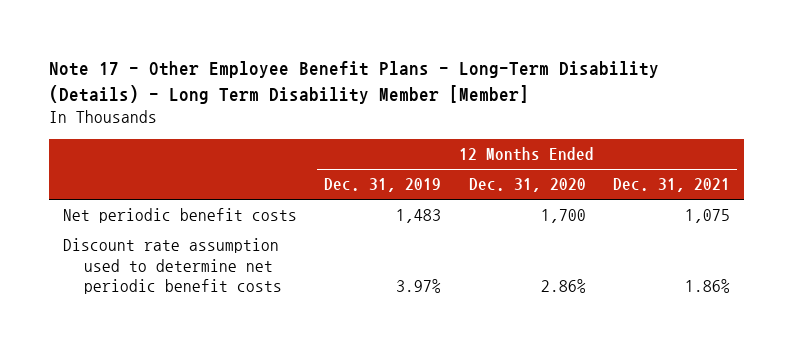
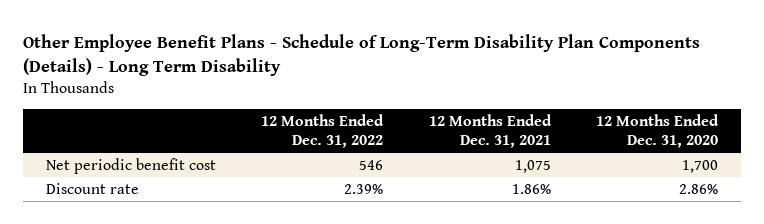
- Note 17 - Other Employee Benefit Plans - Long-Term Disability (Details) - Long Term Disability Member [Member]
+ Other Employee Benefit Plans - Schedule of Long-Term Disability Plan Components (Details) - Long Term Disability
- | 12 Months Ended Dec. 31, 2019 | 12 Months Ended Dec. 31, 2020 | 12 Months Ended Dec. 31, 2021
+ | 12 Months Ended Dec. 31, 2022 | 12 Months Ended Dec. 31, 2021 | 12 Months Ended Dec. 31, 2020
- Net periodic benefit costs | 1,483 | 1,700 | 1,075
- Discount rate assumption used to determine net periodic benefit costs | 3.97% | 2.86% | 1.86%
+ Net periodic benefit cost | 546 | 1,075 | 1,700
+ Discount rate | 2.39% | 1.86% | 2.86%

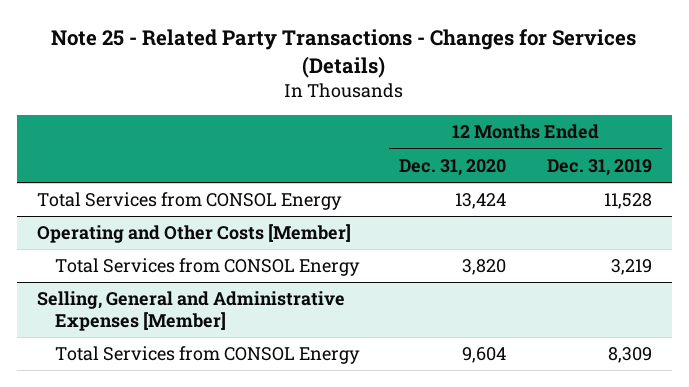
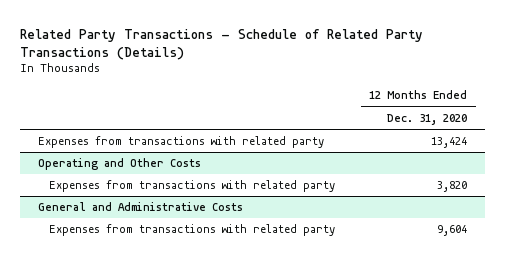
- Note 25 - Related Party Transactions - Changes for Services (Details)
+ Related Party Transactions - Schedule of Related Party Transactions (Details)
- | 12 Months Ended Dec. 31, 2020 | 12 Months Ended Dec. 31, 2019
+ | 12 Months Ended Dec. 31, 2020
- Total Services from CONSOL Energy | 13,424 | 11,528
- Operating and Other Costs [Member]
- Total Services from CONSOL Energy | 3,820 | 3,219
- Selling, General and Administrative Expenses [Member]
- Total Services from CONSOL Energy | 9,604 | 8,309
+ Expenses from transactions with related party | 13,424
+ Operating and Other Costs
+ Expenses from transactions with related party | 3,820
+ General and Administrative Costs
+ Expenses from transactions with related party | 9,604

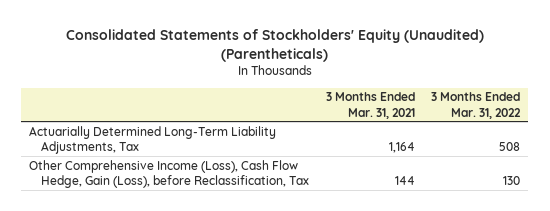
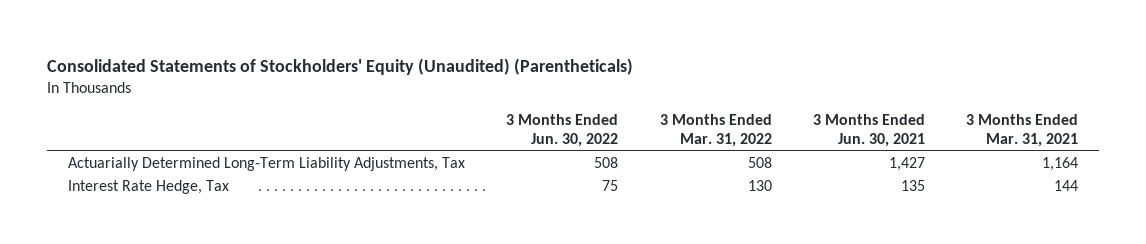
- | 3 Months Ended Mar. 31, 2021 | 3 Months Ended Mar. 31, 2022
+ | 3 Months Ended Jun. 30, 2022 | 3 Months Ended Mar. 31, 2022 | 3 Months Ended Jun. 30, 2021 | 3 Months Ended Mar. 31, 2021
- Other Comprehensive Income (Loss), Cash Flow Hedge, Gain (Loss), before Reclassification, Tax | 144 | 130
+ Interest Rate Hedge, Tax | 75 | 130 | 135 | 144

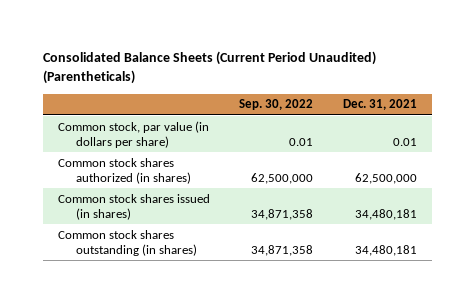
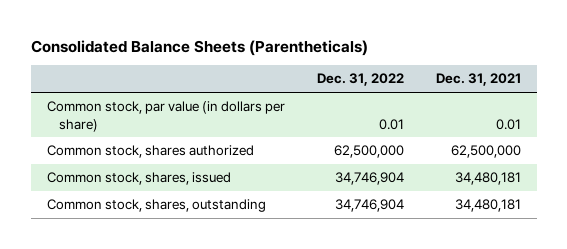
- Consolidated Balance Sheets (Current Period Unaudited) (Parentheticals)
+ Consolidated Balance Sheets (Parentheticals)
- | Sep. 30, 2022 | Dec. 31, 2021
+ | Dec. 31, 2022 | Dec. 31, 2021
- Common stock shares authorized (in shares) | 62,500,000 | 62,500,000
- Common stock shares issued (in shares) | 34,871,358 | 34,480,181
- Common stock shares outstanding (in shares) | 34,871,358 | 34,480,181
+ Common stock, shares authorized | 62,500,000 | 62,500,000
+ Common stock, shares, issued | 34,746,904 | 34,480,181
+ Common stock, shares, outstanding | 34,746,904 | 34,480,181

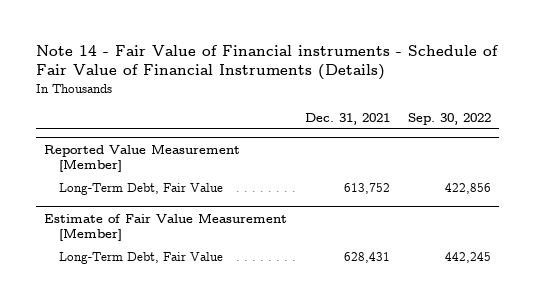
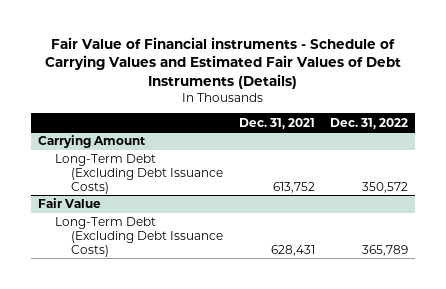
- Note 14 - Fair Value of Financial instruments - Schedule of Fair Value of Financial Instruments (Details)
+ Fair Value of Financial instruments - Schedule of Carrying Values and Estimated Fair Values of Debt Instruments (Details)
- | Dec. 31, 2021 | Sep. 30, 2022
+ | Dec. 31, 2021 | Dec. 31, 2022
- Reported Value Measurement [Member]
- Long-Term Debt, Fair Value | 613,752 | 422,856
- Estimate of Fair Value Measurement [Member]
- Long-Term Debt, Fair Value | 628,431 | 442,245
+ Carrying Amount
+ Long-Term Debt (Excluding Debt Issuance Costs) | 613,752 | 350,572
+ Fair Value
+ Long-Term Debt (Excluding Debt Issuance Costs) | 628,431 | 365,789

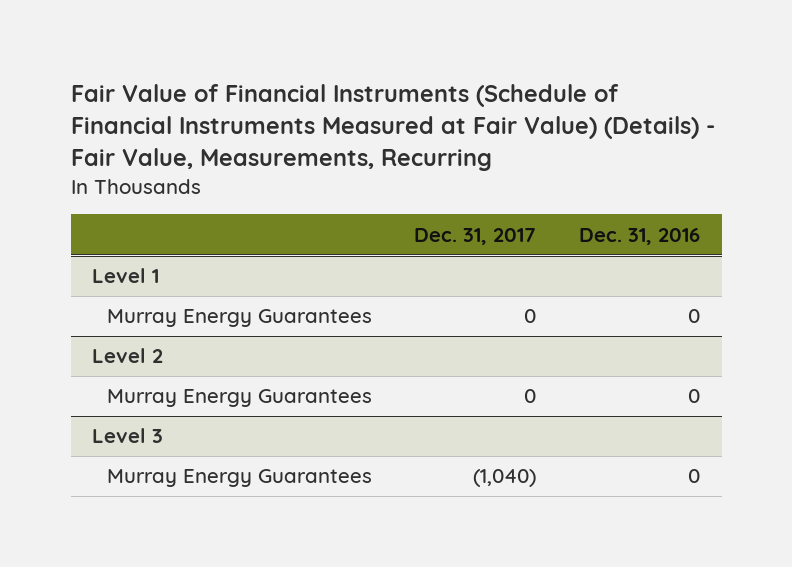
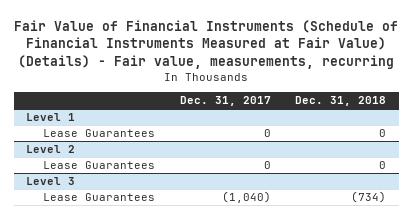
- Fair Value of Financial Instruments (Schedule of Financial Instruments Measured at Fair Value) (Details) - Fair Value, Measurements, Recurring
+ Fair Value of Financial Instruments (Schedule of Financial Instruments Measured at Fair Value) (Details) - Fair value, measurements, recurring
- | Dec. 31, 2017 | Dec. 31, 2016
+ | Dec. 31, 2017 | Dec. 31, 2018
@ Level 1
- Murray Energy Guarantees | 0 | 0
+ Lease Guarantees | 0 | 0
@ Level 2
- Murray Energy Guarantees | 0 | 0
+ Lease Guarantees | 0 | 0
@ Level 3
- Murray Energy Guarantees | (1,040) | 0
+ Lease Guarantees | (1,040) | (734)

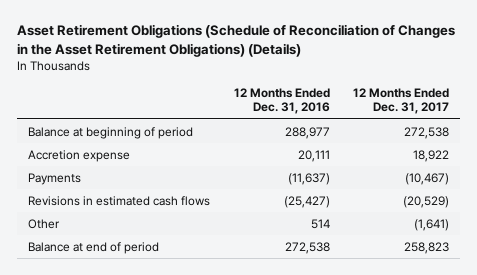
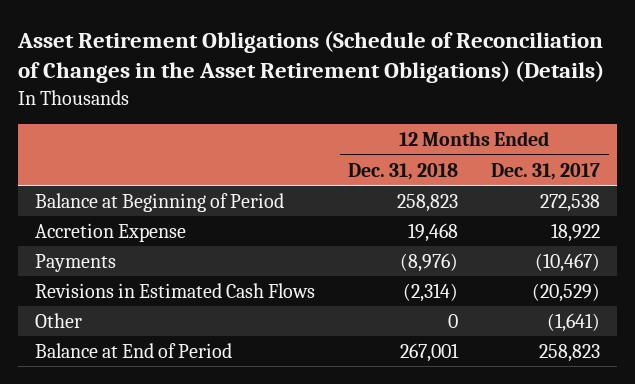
- | 12 Months Ended Dec. 31, 2016 | 12 Months Ended Dec. 31, 2017
+ | 12 Months Ended Dec. 31, 2018 | 12 Months Ended Dec. 31, 2017
- Balance at beginning of period | 288,977 | 272,538
- Accretion expense | 20,111 | 18,922
+ Balance at Beginning of Period | 258,823 | 272,538
+ Accretion Expense | 19,468 | 18,922
- Revisions in estimated cash flows | (25,427) | (20,529)
+ Revisions in Estimated Cash Flows | (2,314) | (20,529)
- Balance at end of period | 272,538 | 258,823
+ Balance at End of Period | 267,001 | 258,823

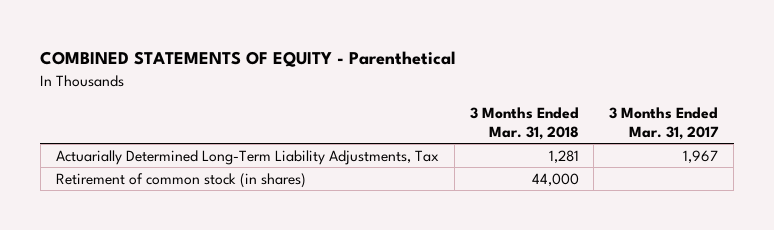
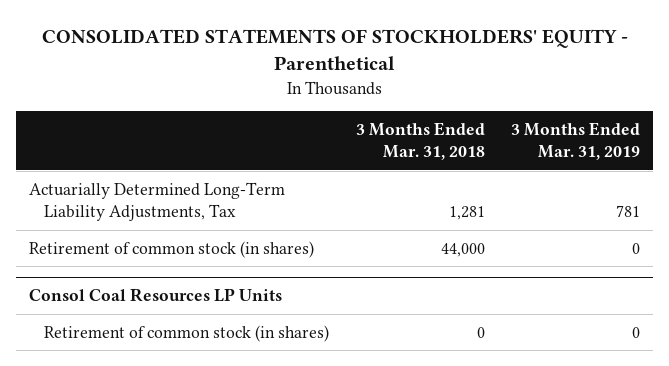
- COMBINED STATEMENTS OF EQUITY - Parenthetical
+ CONSOLIDATED STATEMENTS OF STOCKHOLDERS' EQUITY - Parenthetical
- | 3 Months Ended Mar. 31, 2018 | 3 Months Ended Mar. 31, 2017
+ | 3 Months Ended Mar. 31, 2018 | 3 Months Ended Mar. 31, 2019
+ Consol Coal Resources LP Units
+ Retirement of common stock (in shares) | 0 | 0

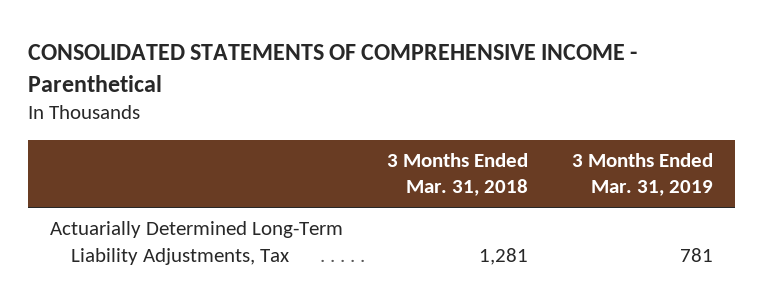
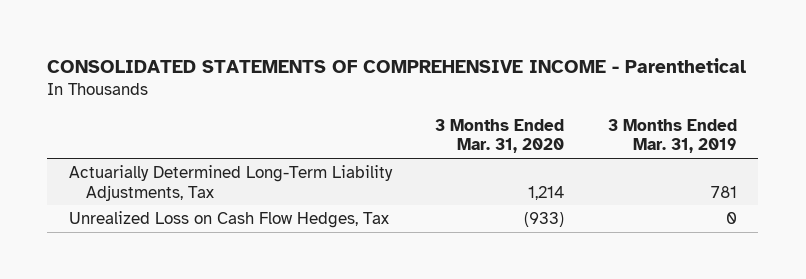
- | 3 Months Ended Mar. 31, 2018 | 3 Months Ended Mar. 31, 2019
+ | 3 Months Ended Mar. 31, 2020 | 3 Months Ended Mar. 31, 2019
+ Unrealized Loss on Cash Flow Hedges, Tax | (933) | 0

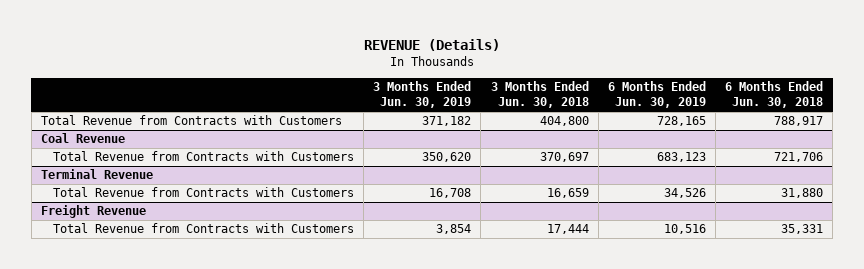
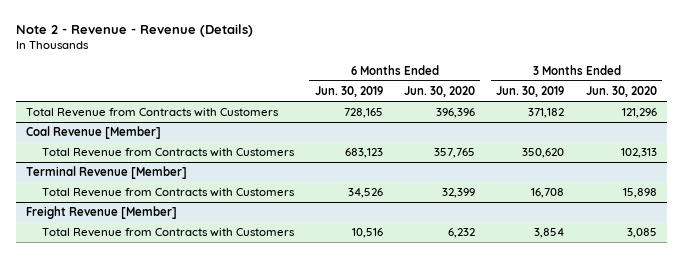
- REVENUE (Details)
+ Note 2 - Revenue - Revenue (Details)
- | 3 Months Ended Jun. 30, 2019 | 3 Months Ended Jun. 30, 2018 | 6 Months Ended Jun. 30, 2019 | 6 Months Ended Jun. 30, 2018
+ | 6 Months Ended Jun. 30, 2019 | 6 Months Ended Jun. 30, 2020 | 3 Months Ended Jun. 30, 2019 | 3 Months Ended Jun. 30, 2020
- Coal Revenue
+ Coal Revenue [Member]
- Terminal Revenue
+ Terminal Revenue [Member]
- Freight Revenue
+ Freight Revenue [Member]

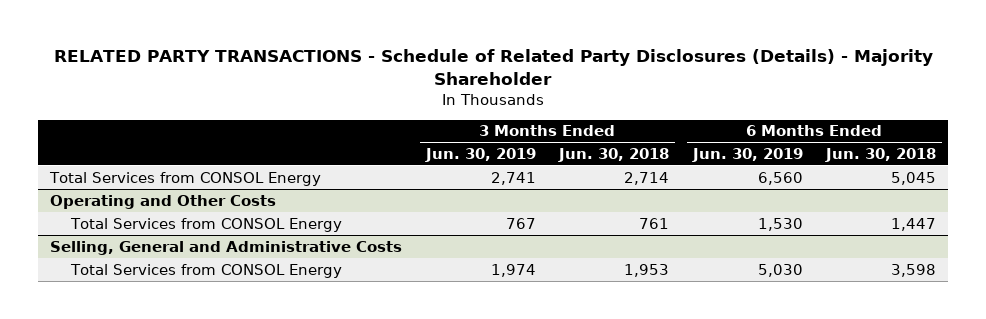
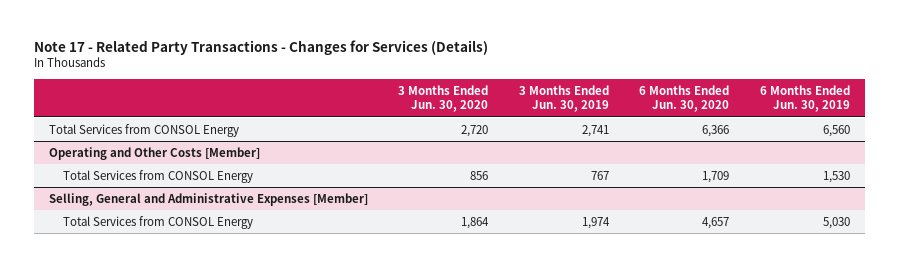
- RELATED PARTY TRANSACTIONS - Schedule of Related Party Disclosures (Details) - Majority Shareholder
+ Note 17 - Related Party Transactions - Changes for Services (Details)
- | 3 Months Ended Jun. 30, 2019 | 3 Months Ended Jun. 30, 2018 | 6 Months Ended Jun. 30, 2019 | 6 Months Ended Jun. 30, 2018
+ | 3 Months Ended Jun. 30, 2020 | 3 Months Ended Jun. 30, 2019 | 6 Months Ended Jun. 30, 2020 | 6 Months Ended Jun. 30, 2019
- Operating and Other Costs
+ Operating and Other Costs [Member]
- Selling, General and Administrative Costs
+ Selling, General and Administrative Expenses [Member]

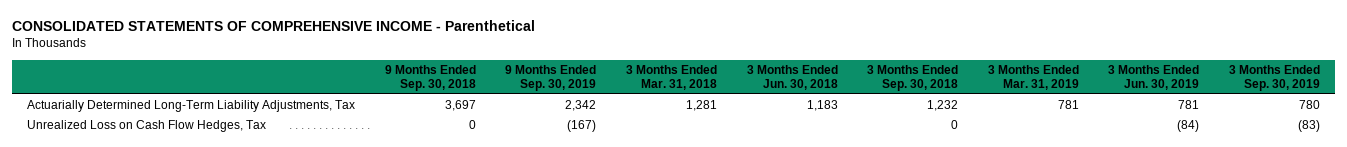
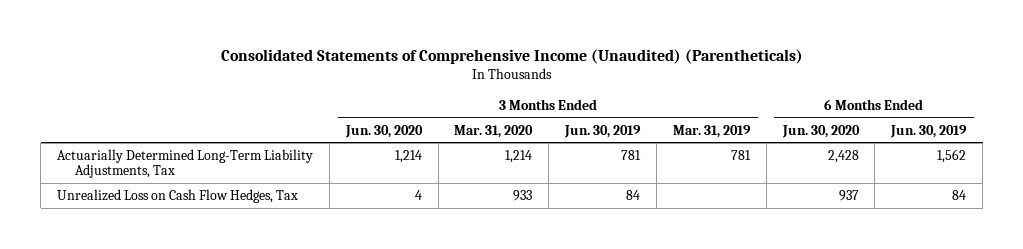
- CONSOLIDATED STATEMENTS OF COMPREHENSIVE INCOME - Parenthetical
+ Consolidated Statements of Comprehensive Income (Unaudited) (Parentheticals)
- | 9 Months Ended Sep. 30, 2018 | 9 Months Ended Sep. 30, 2019 | 3 Months Ended Mar. 31, 2018 | 3 Months Ended Jun. 30, 2018 | 3 Months Ended Sep. 30, 2018 | 3 Months Ended Mar. 31, 2019 | 3 Months Ended Jun. 30, 2019 | 3 Months Ended Sep. 30, 2019
+ | 3 Months Ended Jun. 30, 2020 | 3 Months Ended Mar. 31, 2020 | 3 Months Ended Jun. 30, 2019 | 3 Months Ended Mar. 31, 2019 | 6 Months Ended Jun. 30, 2020 | 6 Months Ended Jun. 30, 2019
- Unrealized Loss on Cash Flow Hedges, Tax | 0 | (167) | | | 0 | | (84) | (83)
+ Unrealized Loss on Cash Flow Hedges, Tax | 4 | 933 | 84 | | 937 | 84

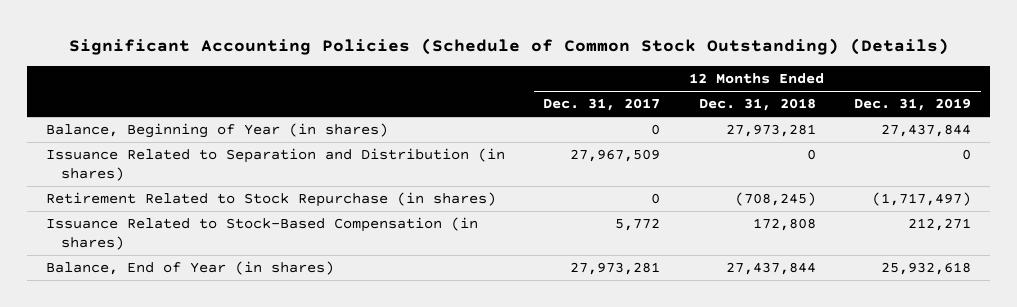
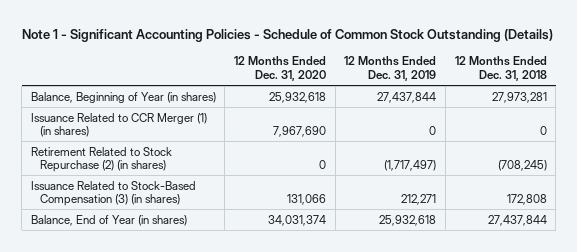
- Significant Accounting Policies (Schedule of Common Stock Outstanding) (Details)
+ Note 1 - Significant Accounting Policies - Schedule of Common Stock Outstanding (Details)
- | 12 Months Ended Dec. 31, 2017 | 12 Months Ended Dec. 31, 2018 | 12 Months Ended Dec. 31, 2019
+ | 12 Months Ended Dec. 31, 2020 | 12 Months Ended Dec. 31, 2019 | 12 Months Ended Dec. 31, 2018
- Issuance Related to Separation and Distribution (in shares) | 27,967,509 | 0 | 0
- Retirement Related to Stock Repurchase (in shares) | 0 | (708,245) | (1,717,497)
- Issuance Related to Stock-Based Compensation (in shares) | 5,772 | 172,808 | 212,271
+ Issuance Related to CCR Merger (1) (in shares) | 7,967,690 | 0 | 0
+ Retirement Related to Stock Repurchase (2) (in shares) | 0 | (1,717,497) | (708,245)
+ Issuance Related to Stock-Based Compensation (3) (in shares) | 131,066 | 212,271 | 172,808

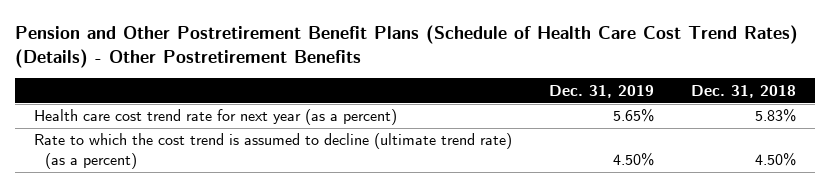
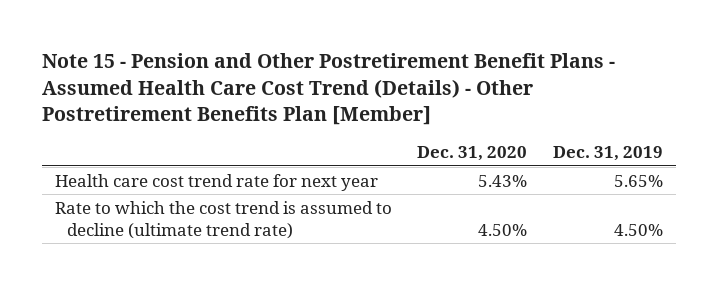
- Pension and Other Postretirement Benefit Plans (Schedule of Health Care Cost Trend Rates) (Details) - Other Postretirement Benefits
+ Note 15 - Pension and Other Postretirement Benefit Plans - Assumed Health Care Cost Trend (Details) - Other Postretirement Benefits Plan [Member]
- | Dec. 31, 2019 | Dec. 31, 2018
+ | Dec. 31, 2020 | Dec. 31, 2019
- Health care cost trend rate for next year (as a percent) | 5.65% | 5.83%
- Rate to which the cost trend is assumed to decline (ultimate trend rate) (as a percent) | 4.50% | 4.50%
+ Health care cost trend rate for next year | 5.43% | 5.65%
+ Rate to which the cost trend is assumed to decline (ultimate trend rate) | 4.50% | 4.50%

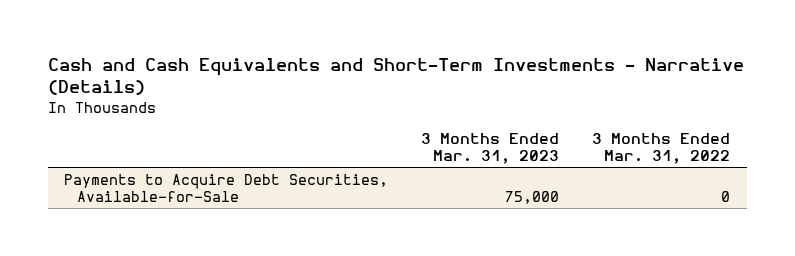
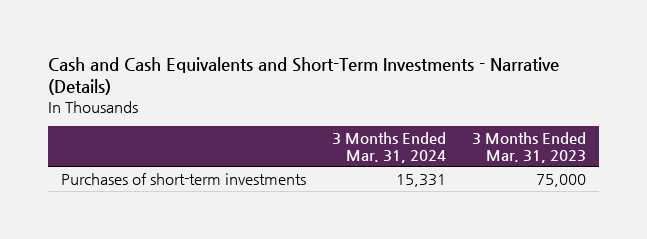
- | 3 Months Ended Mar. 31, 2023 | 3 Months Ended Mar. 31, 2022
+ | 3 Months Ended Mar. 31, 2024 | 3 Months Ended Mar. 31, 2023
- Payments to Acquire Debt Securities, Available-for-Sale | 75,000 | 0
+ Purchases of short-term investments | 15,331 | 75,000

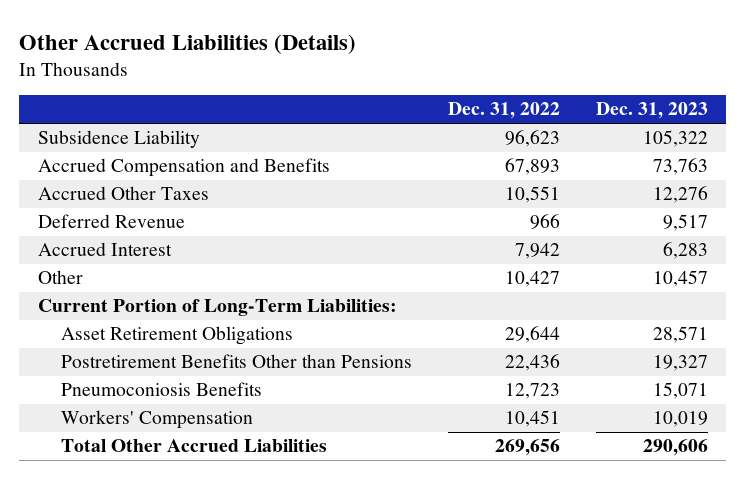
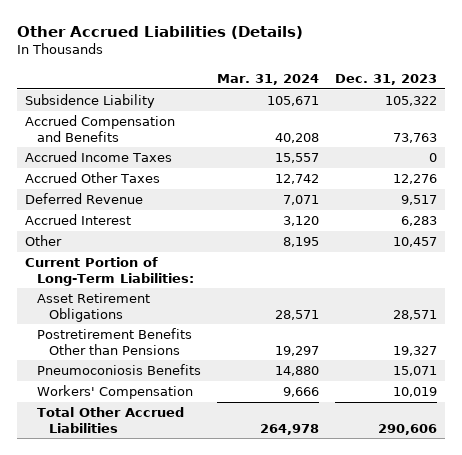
- | Dec. 31, 2022 | Dec. 31, 2023
+ | Mar. 31, 2024 | Dec. 31, 2023
+ Accrued Income Taxes | 15,557 | 0

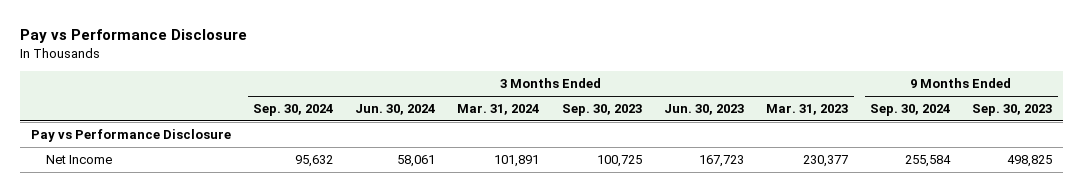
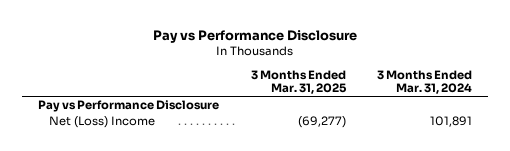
- | 3 Months Ended Sep. 30, 2024 | 3 Months Ended Jun. 30, 2024 | 3 Months Ended Mar. 31, 2024 | 3 Months Ended Sep. 30, 2023 | 3 Months Ended Jun. 30, 2023 | 3 Months Ended Mar. 31, 2023 | 9 Months Ended Sep. 30, 2024 | 9 Months Ended Sep. 30, 2023
+ | 3 Months Ended Mar. 31, 2025 | 3 Months Ended Mar. 31, 2024
- Net Income | 95,632 | 58,061 | 101,891 | 100,725 | 167,723 | 230,377 | 255,584 | 498,825
+ Net (Loss) Income | (69,277) | 101,891

